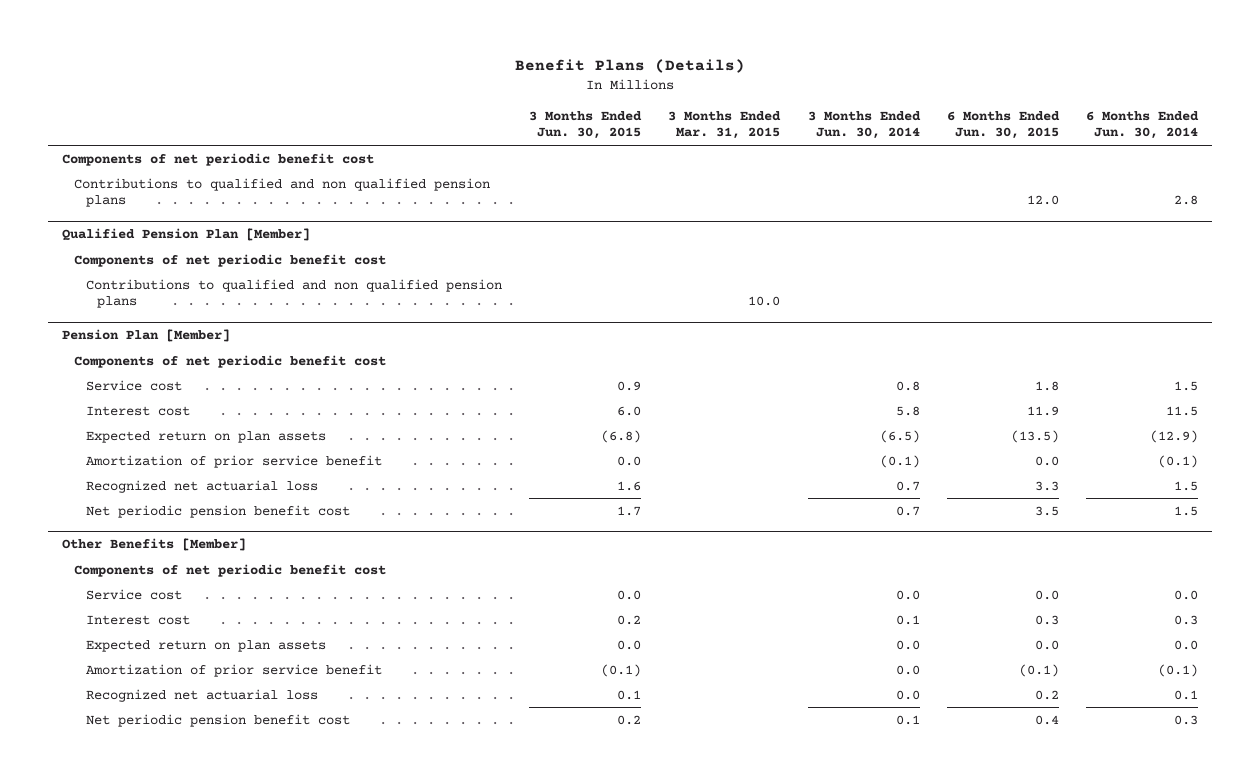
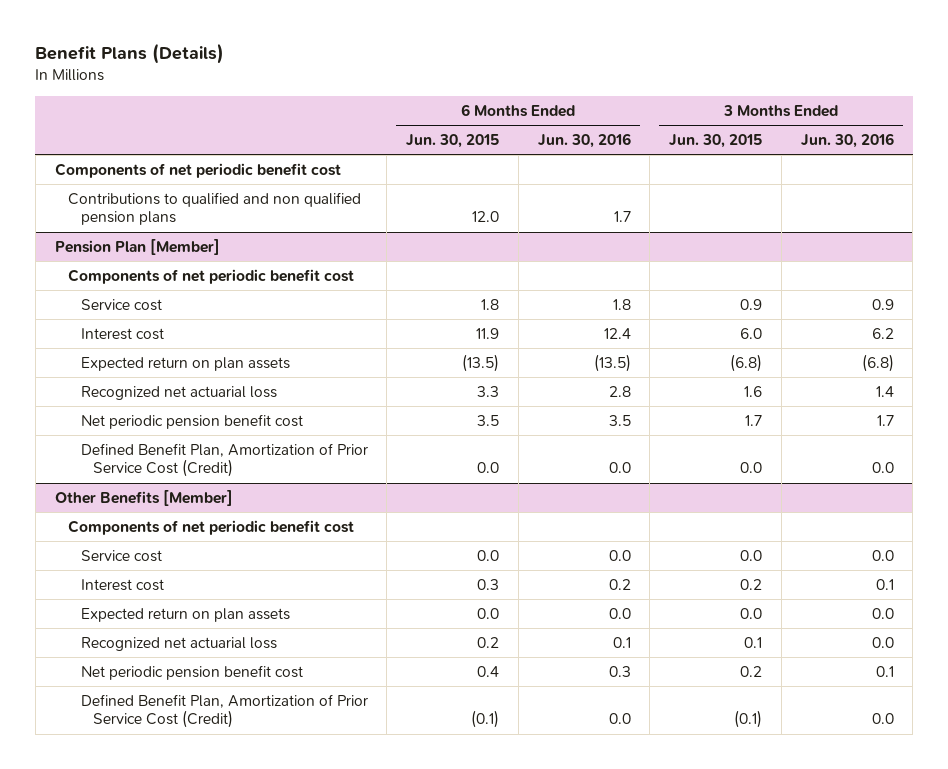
- | 3 Months Ended Jun. 30, 2015 | 3 Months Ended Mar. 31, 2015 | 3 Months Ended Jun. 30, 2014 | 6 Months Ended Jun. 30, 2015 | 6 Months Ended Jun. 30, 2014
+ | 6 Months Ended Jun. 30, 2015 | 6 Months Ended Jun. 30, 2016 | 3 Months Ended Jun. 30, 2015 | 3 Months Ended Jun. 30, 2016
- Qualified Pension Plan [Member]
- Components of net periodic benefit cost
- Contributions to qualified and non qualified pension plans | | 10.0 | | |
@ Pension Plan [Member]
- Amortization of prior service benefit | 0.0 | | (0.1) | 0.0 | (0.1)
+ Defined Benefit Plan, Amortization of Prior Service Cost (Credit) | 0.0 | 0.0 | 0.0 | 0.0
@ Other Benefits [Member]
- Amortization of prior service benefit | (0.1) | | 0.0 | (0.1) | (0.1)
+ Defined Benefit Plan, Amortization of Prior Service Cost (Credit) | (0.1) | 0.0 | (0.1) | 0.0

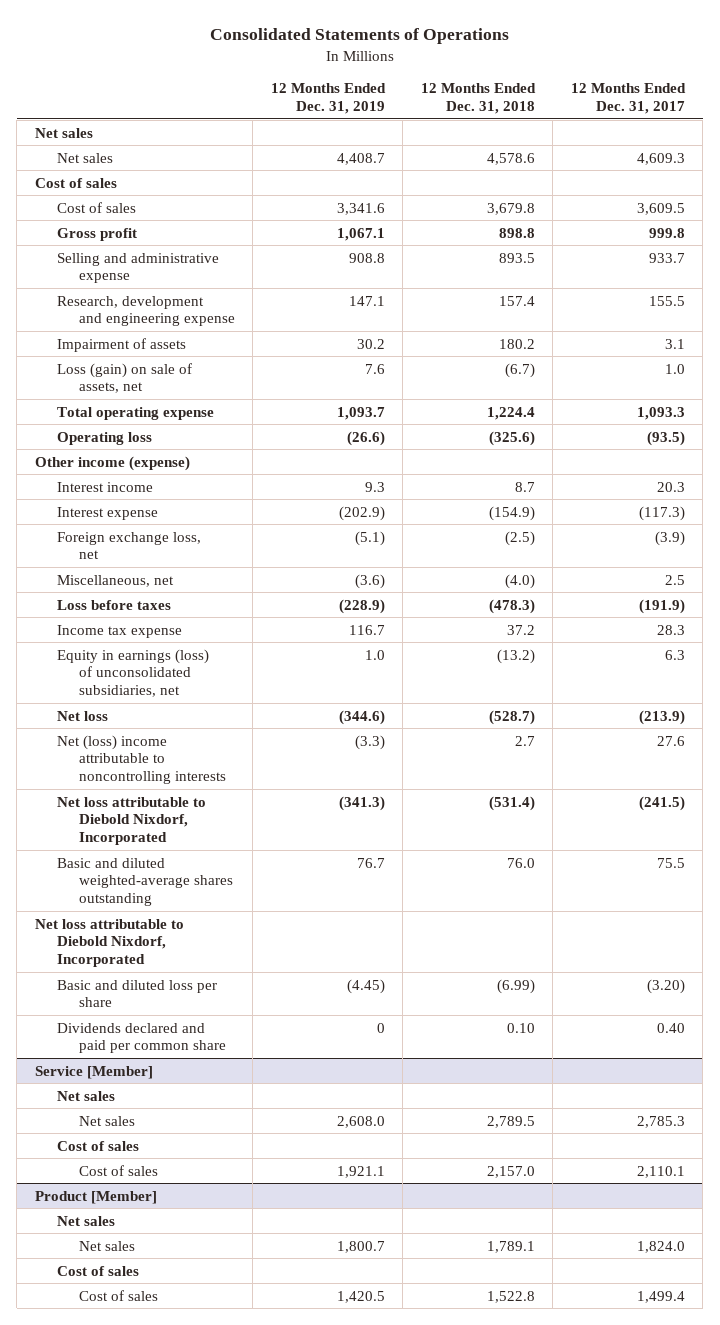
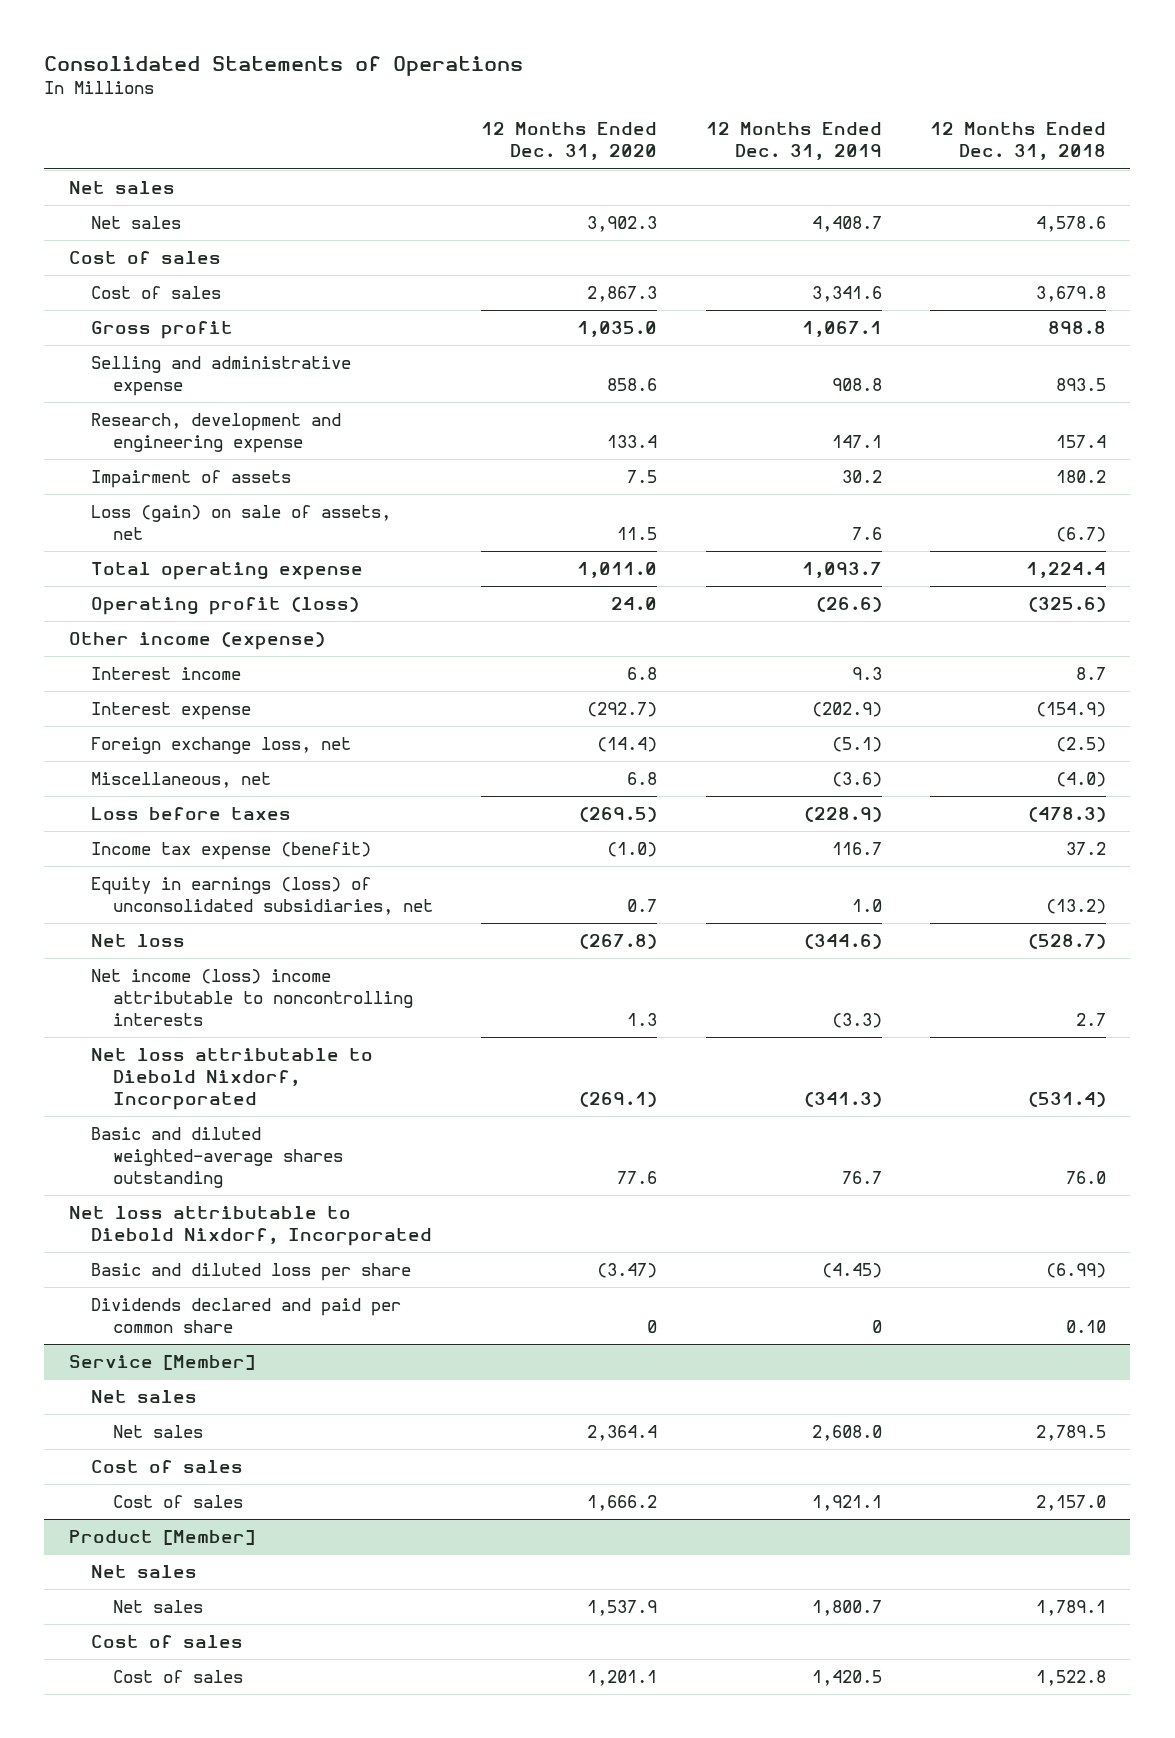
- | 12 Months Ended Dec. 31, 2019 | 12 Months Ended Dec. 31, 2018 | 12 Months Ended Dec. 31, 2017
+ | 12 Months Ended Dec. 31, 2020 | 12 Months Ended Dec. 31, 2019 | 12 Months Ended Dec. 31, 2018
- Operating loss | (26.6) | (325.6) | (93.5)
+ Operating profit (loss) | 24.0 | (26.6) | (325.6)
- Income tax expense | 116.7 | 37.2 | 28.3
+ Income tax expense (benefit) | (1.0) | 116.7 | 37.2
- Net (loss) income attributable to noncontrolling interests | (3.3) | 2.7 | 27.6
+ Net income (loss) income attributable to noncontrolling interests | 1.3 | (3.3) | 2.7

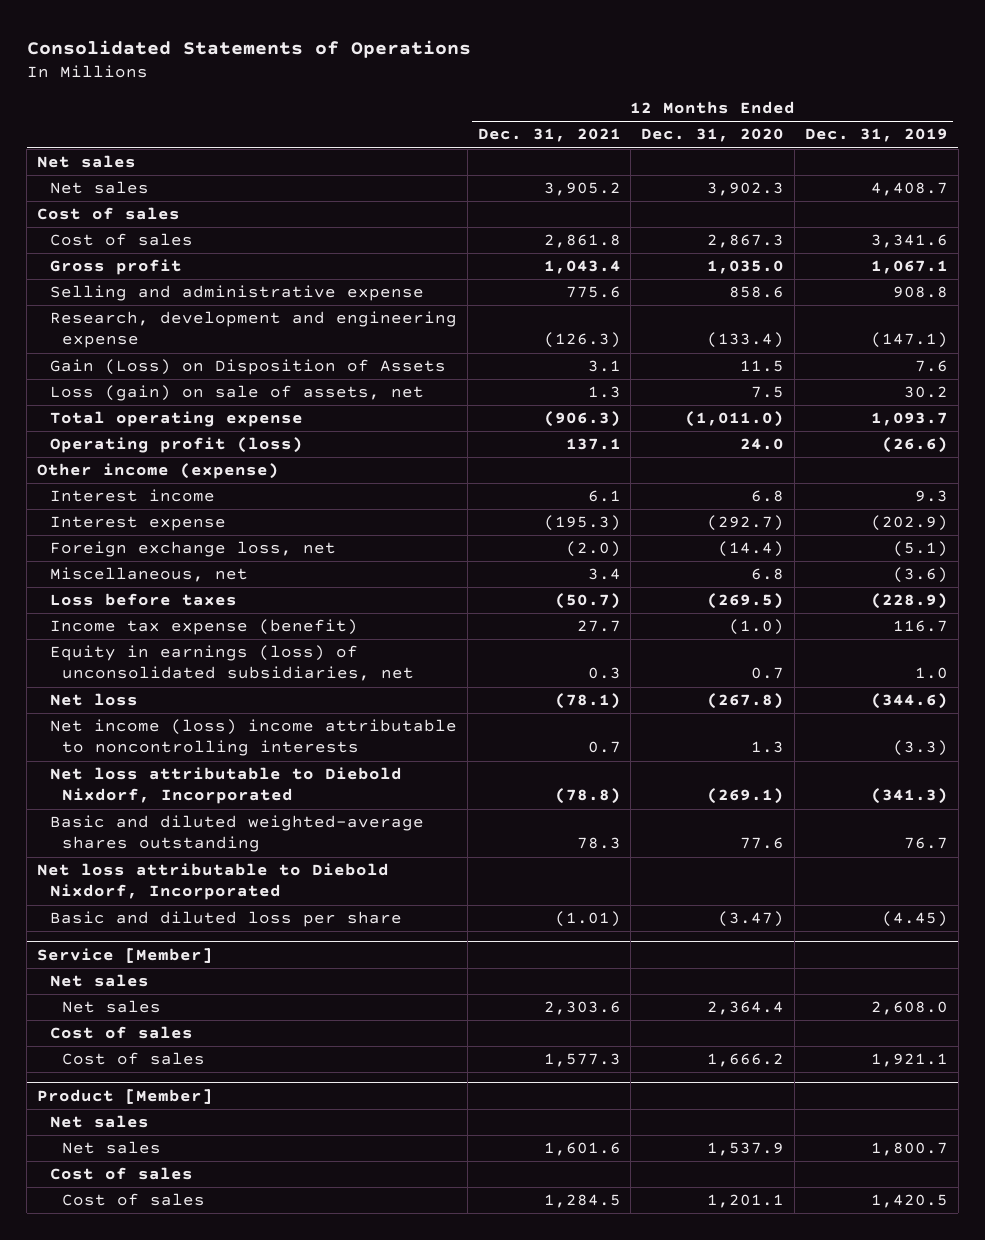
- | 12 Months Ended Dec. 31, 2020 | 12 Months Ended Dec. 31, 2019 | 12 Months Ended Dec. 31, 2018
+ | 12 Months Ended Dec. 31, 2021 | 12 Months Ended Dec. 31, 2020 | 12 Months Ended Dec. 31, 2019
- Research, development and engineering expense | 133.4 | 147.1 | 157.4
- Impairment of assets | 7.5 | 30.2 | 180.2
- Loss (gain) on sale of assets, net | 11.5 | 7.6 | (6.7)
- Total operating expense | 1,011.0 | 1,093.7 | 1,224.4
+ Research, development and engineering expense | (126.3) | (133.4) | (147.1)
+ Gain (Loss) on Disposition of Assets | 3.1 | 11.5 | 7.6
+ Loss (gain) on sale of assets, net | 1.3 | 7.5 | 30.2
+ Total operating expense | (906.3) | (1,011.0) | 1,093.7
- Dividends declared and paid per common share | 0 | 0 | 0.10

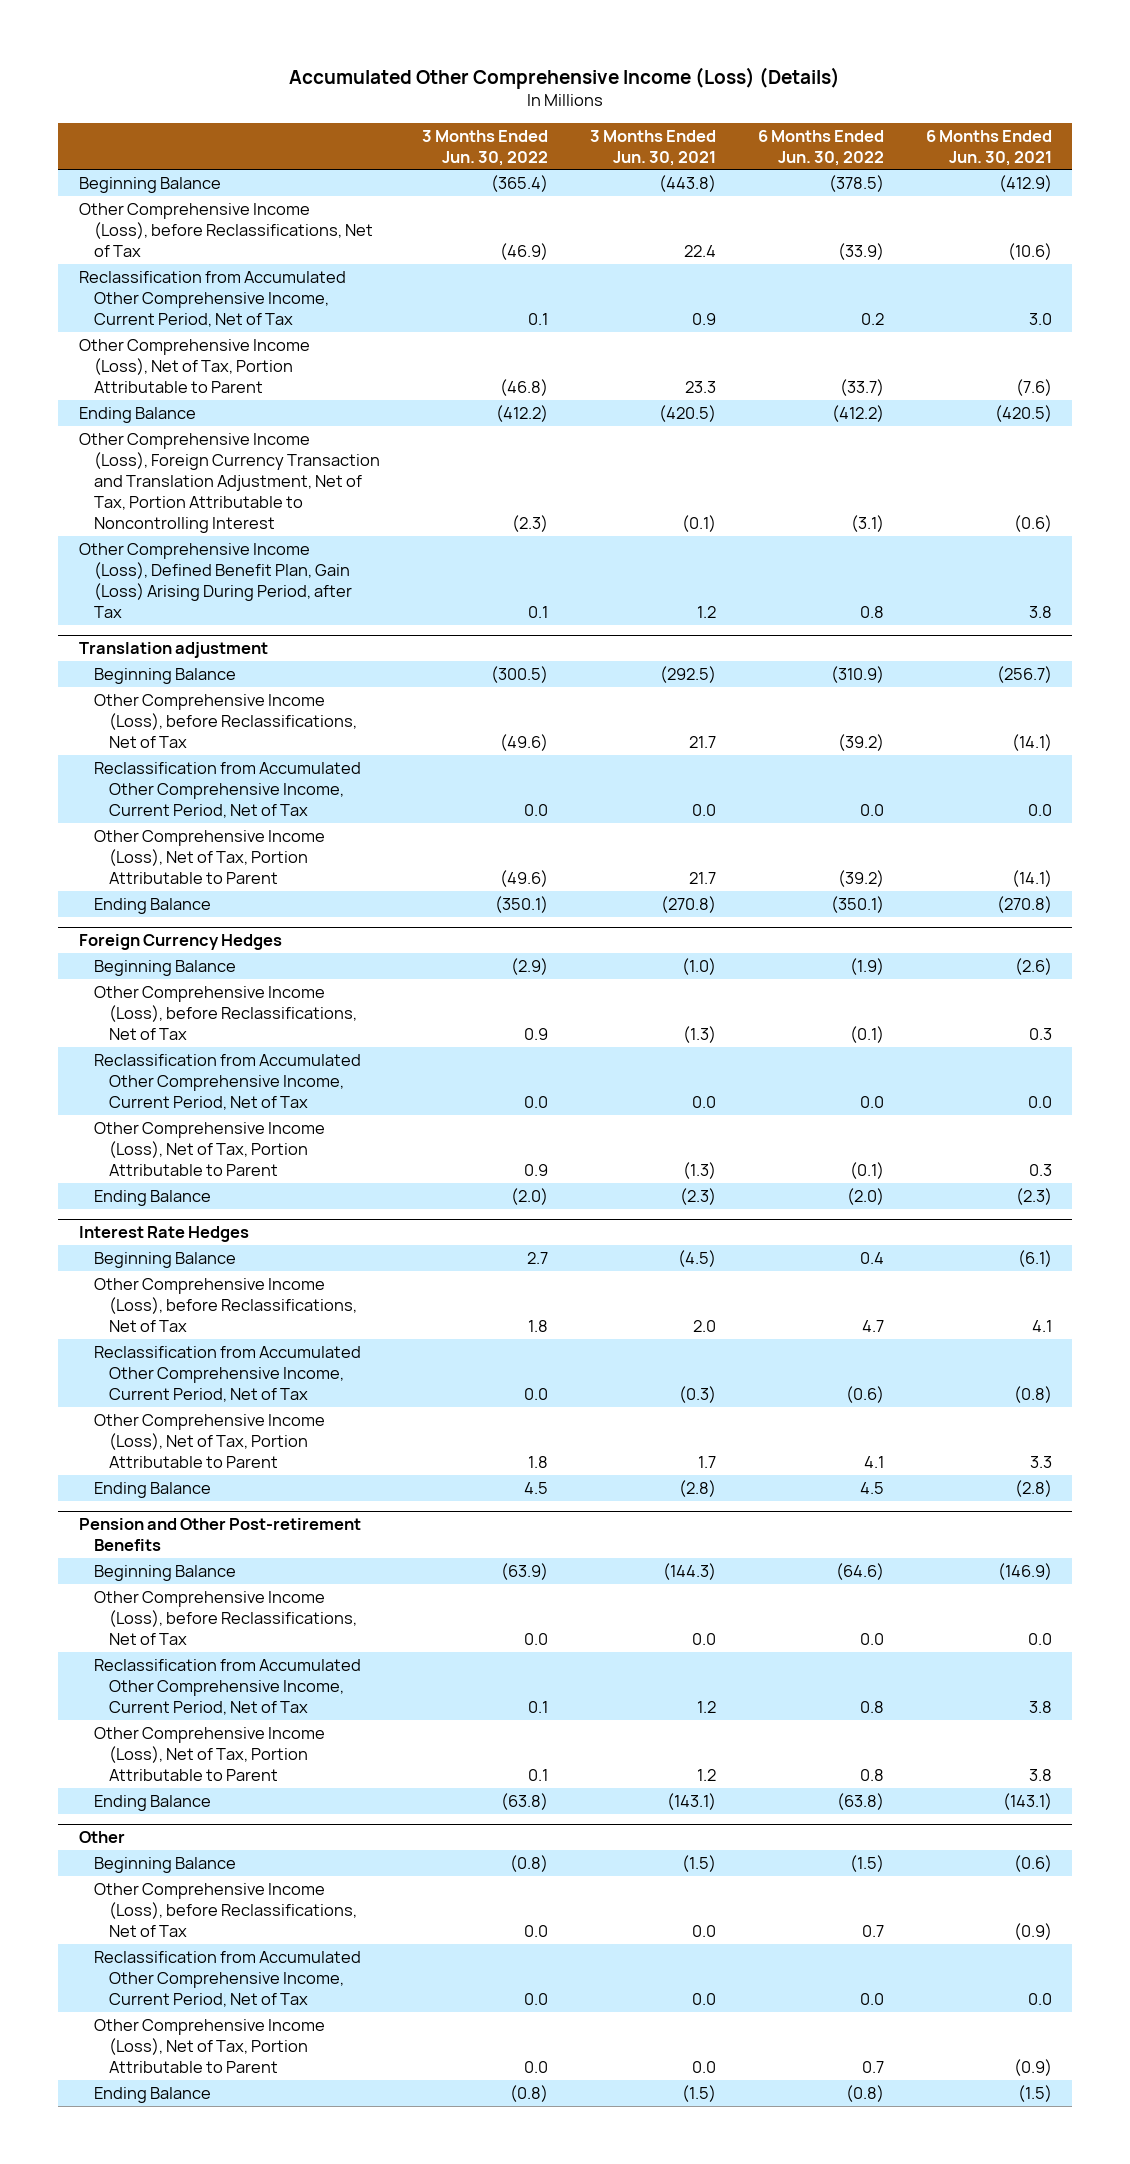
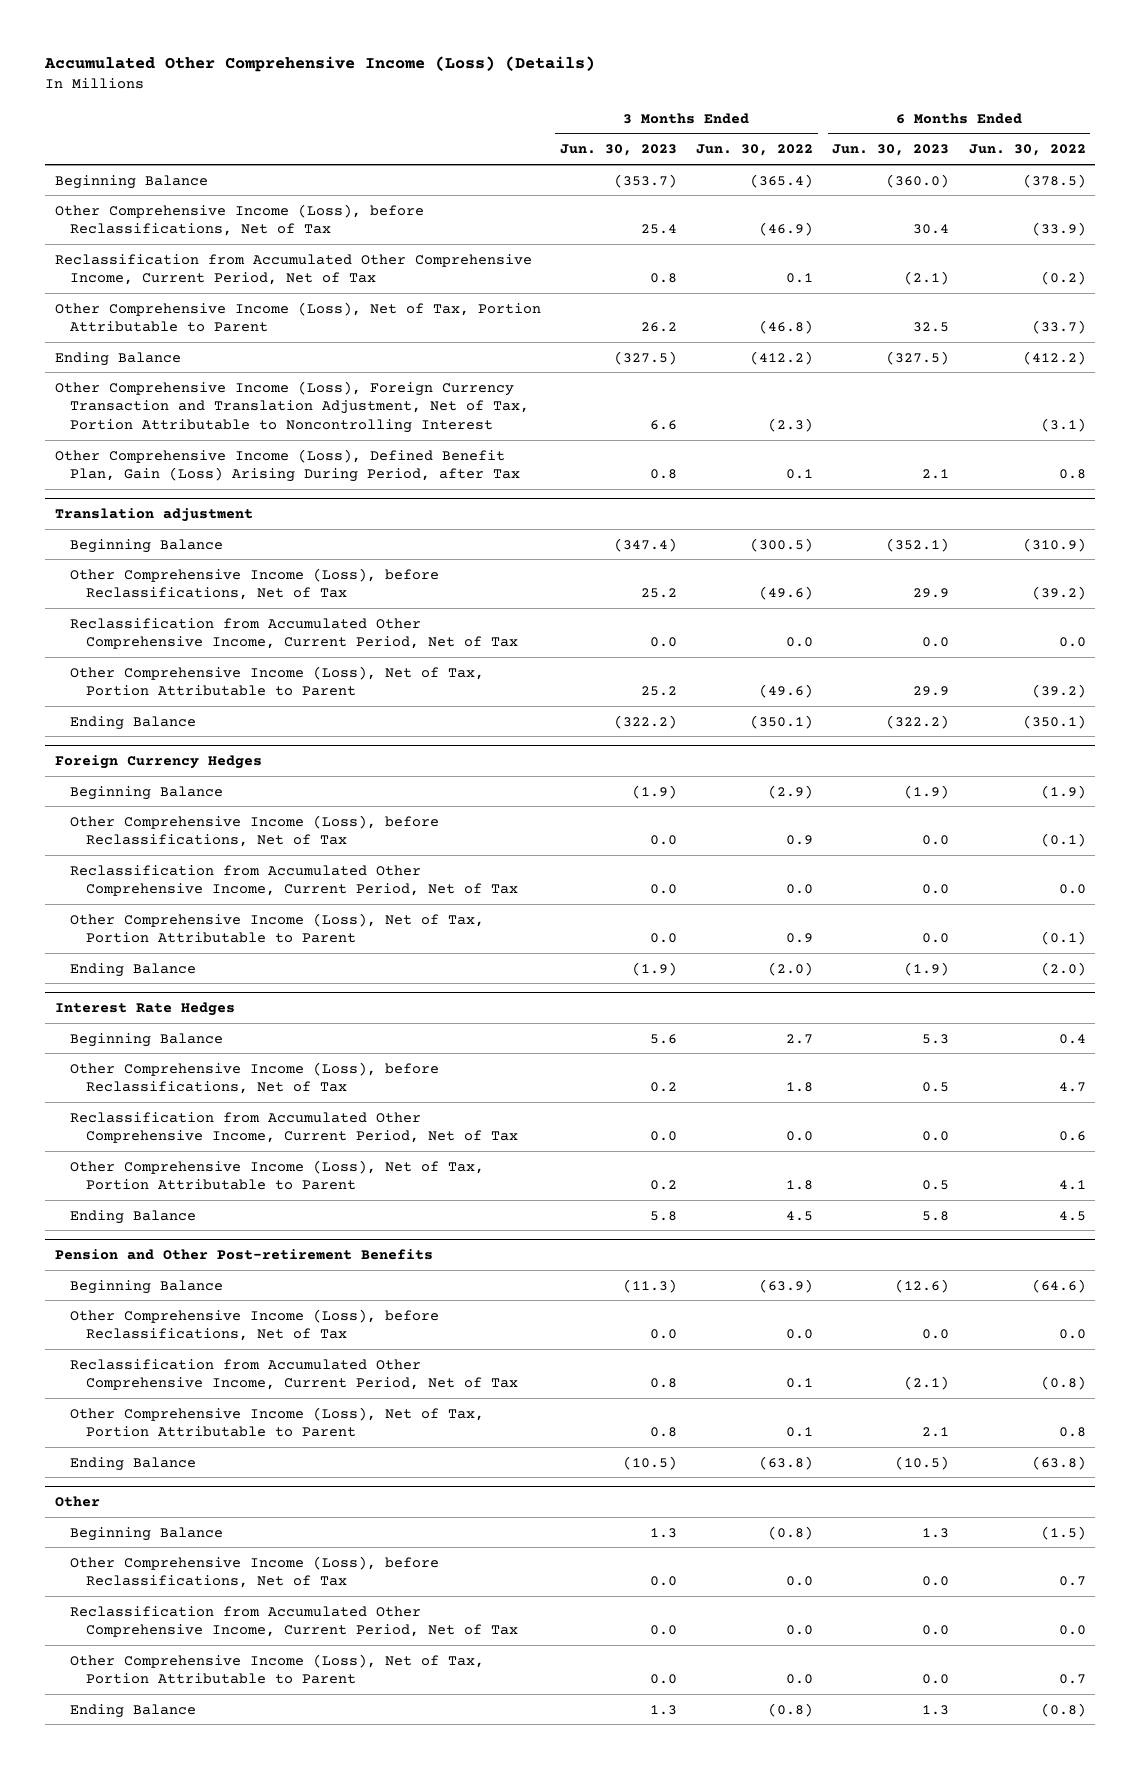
- | 3 Months Ended Jun. 30, 2022 | 3 Months Ended Jun. 30, 2021 | 6 Months Ended Jun. 30, 2022 | 6 Months Ended Jun. 30, 2021
+ | 3 Months Ended Jun. 30, 2023 | 3 Months Ended Jun. 30, 2022 | 6 Months Ended Jun. 30, 2023 | 6 Months Ended Jun. 30, 2022
- Reclassification from Accumulated Other Comprehensive Income, Current Period, Net of Tax | 0.1 | 0.9 | 0.2 | 3.0
+ Reclassification from Accumulated Other Comprehensive Income, Current Period, Net of Tax | 0.8 | 0.1 | (2.1) | (0.2)
@ Interest Rate Hedges
- Reclassification from Accumulated Other Comprehensive Income, Current Period, Net of Tax | 0.0 | (0.3) | (0.6) | (0.8)
+ Reclassification from Accumulated Other Comprehensive Income, Current Period, Net of Tax | 0.0 | 0.0 | 0.0 | 0.6
@ Pension and Other Post-retirement Benefits
- Reclassification from Accumulated Other Comprehensive Income, Current Period, Net of Tax | 0.1 | 1.2 | 0.8 | 3.8
+ Reclassification from Accumulated Other Comprehensive Income, Current Period, Net of Tax | 0.8 | 0.1 | (2.1) | (0.8)

